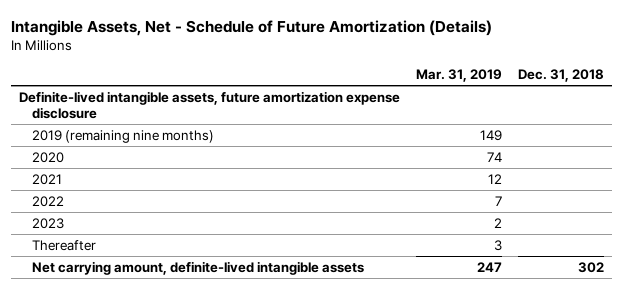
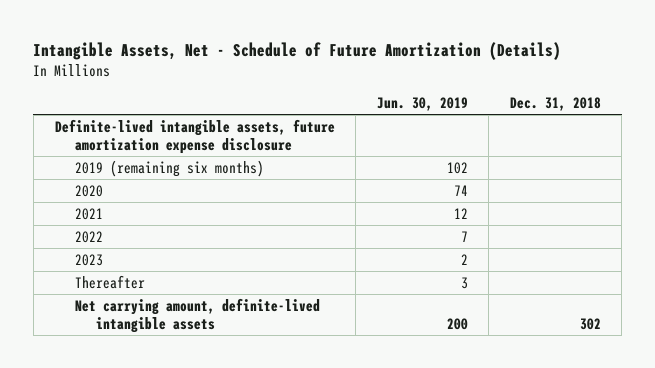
- | Mar. 31, 2019 | Dec. 31, 2018
+ | Jun. 30, 2019 | Dec. 31, 2018
- 2019 (remaining nine months) | 149 |
+ 2019 (remaining six months) | 102 |

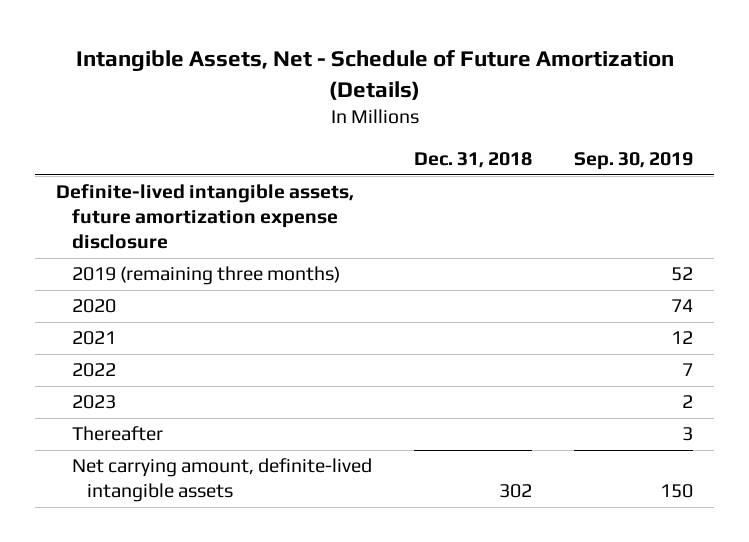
- | Jun. 30, 2019 | Dec. 31, 2018
+ | Dec. 31, 2018 | Sep. 30, 2019
- 2019 (remaining six months) | 102 |
+ 2019 (remaining three months) | | 52

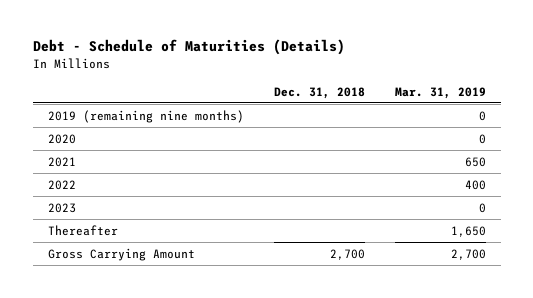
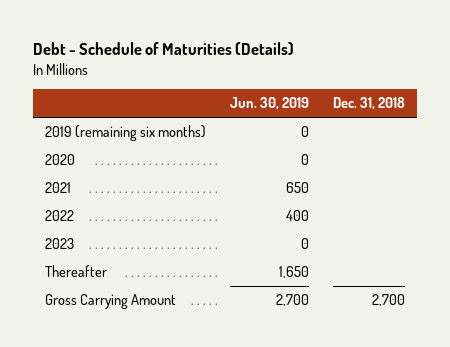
- | Dec. 31, 2018 | Mar. 31, 2019
+ | Jun. 30, 2019 | Dec. 31, 2018
- 2019 (remaining nine months) | | 0
+ 2019 (remaining six months) | 0 |

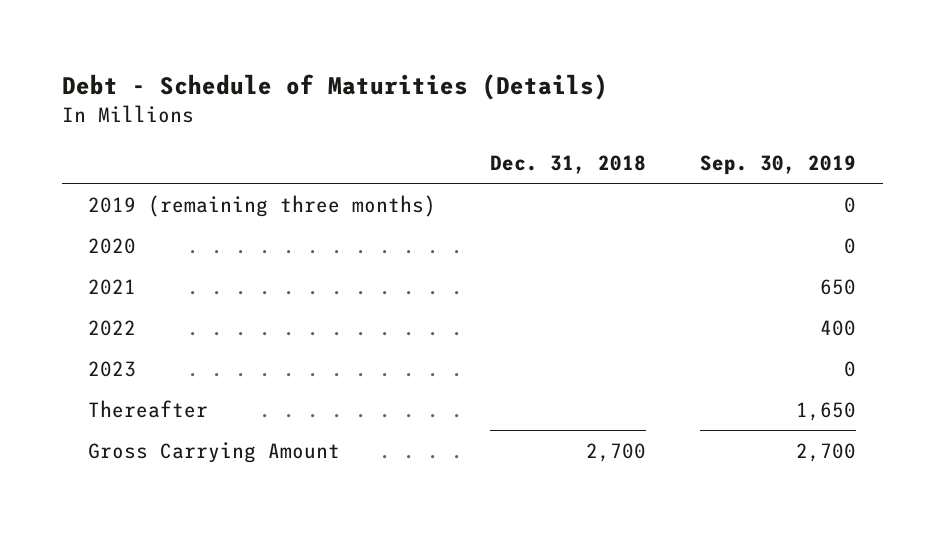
- | Jun. 30, 2019 | Dec. 31, 2018
+ | Dec. 31, 2018 | Sep. 30, 2019
- 2019 (remaining six months) | 0 |
+ 2019 (remaining three months) | | 0

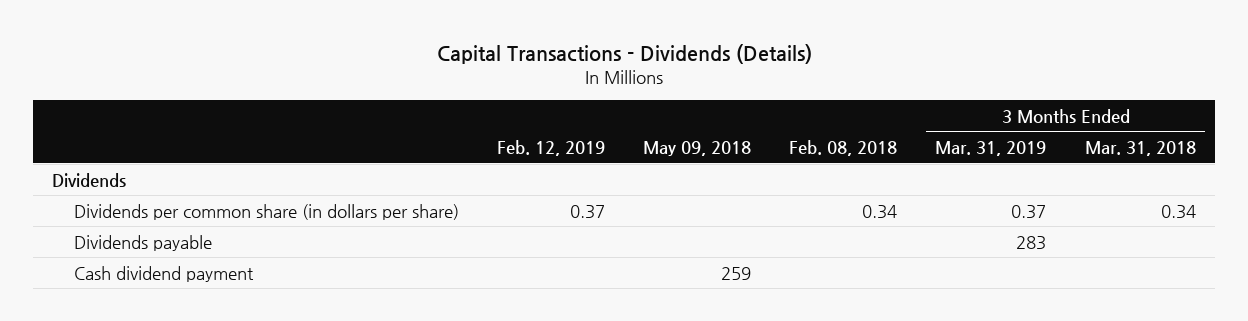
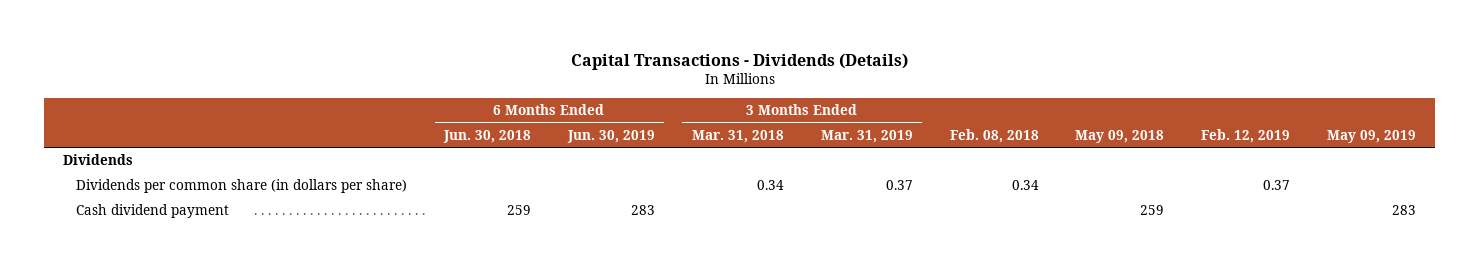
- | Feb. 12, 2019 | May 09, 2018 | Feb. 08, 2018 | 3 Months Ended Mar. 31, 2019 | 3 Months Ended Mar. 31, 2018
+ | 6 Months Ended Jun. 30, 2018 | 6 Months Ended Jun. 30, 2019 | 3 Months Ended Mar. 31, 2018 | 3 Months Ended Mar. 31, 2019 | Feb. 08, 2018 | May 09, 2018 | Feb. 12, 2019 | May 09, 2019
- Dividends payable | | | | 283 |

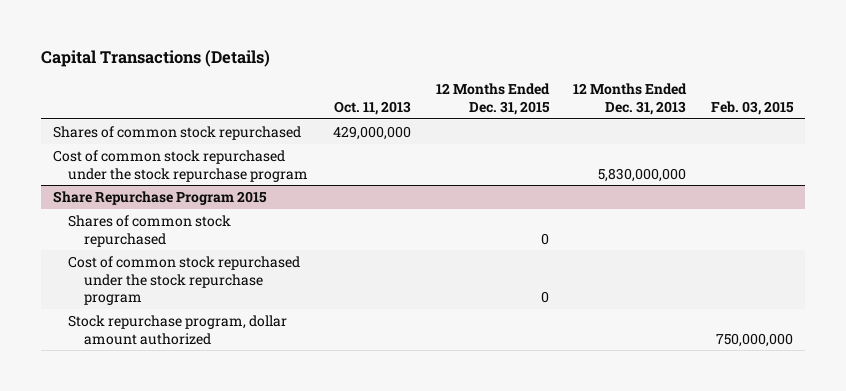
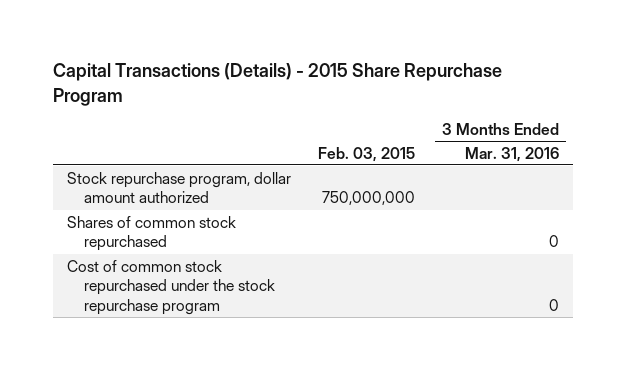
- Capital Transactions (Details)
+ Capital Transactions (Details) - 2015 Share Repurchase Program
- | Oct. 11, 2013 | 12 Months Ended Dec. 31, 2015 | 12 Months Ended Dec. 31, 2013 | Feb. 03, 2015
+ | Feb. 03, 2015 | 3 Months Ended Mar. 31, 2016
+ Stock repurchase program, dollar amount authorized | 750,000,000 |
- Share Repurchase Program 2015
- Shares of common stock repurchased | | 0 | |
- Cost of common stock repurchased under the stock repurchase program | | 0 | |
- Stock repurchase program, dollar amount authorized | | | | 750,000,000

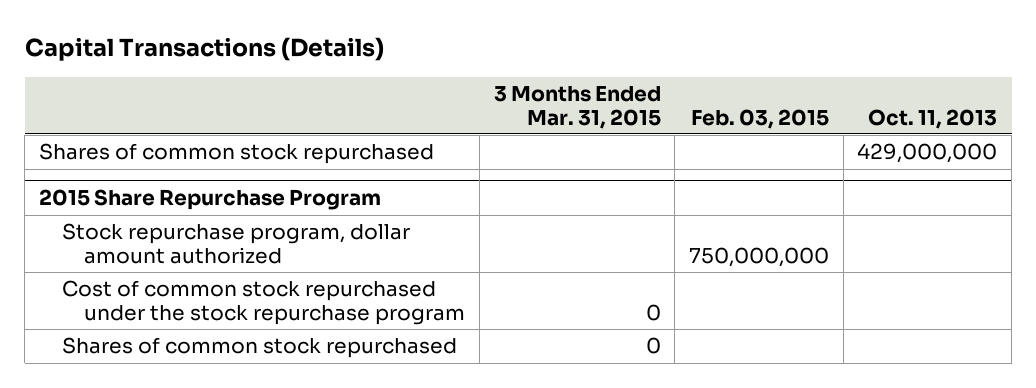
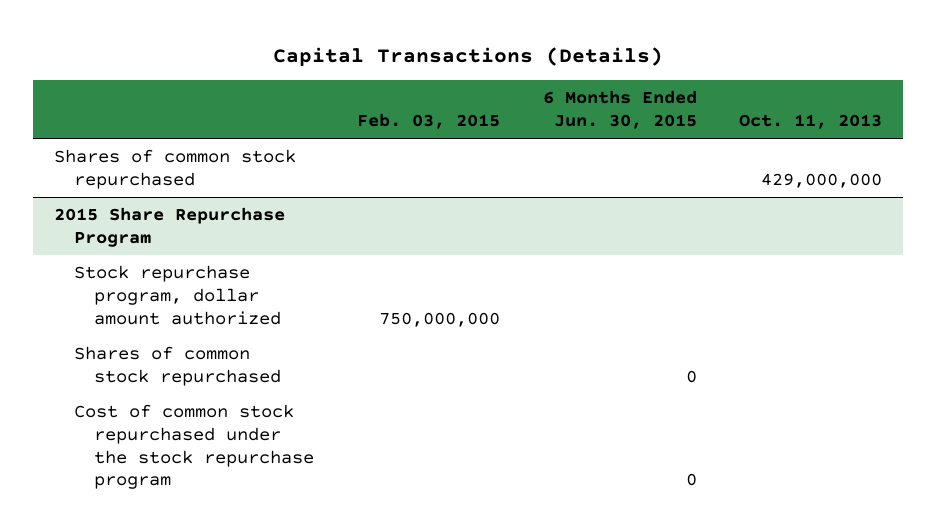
- | 3 Months Ended Mar. 31, 2015 | Feb. 03, 2015 | Oct. 11, 2013
+ | Feb. 03, 2015 | 6 Months Ended Jun. 30, 2015 | Oct. 11, 2013
@ 2015 Share Repurchase Program
moved down: Cost of common stock repurchased under the stock repurchase program | | 0 |

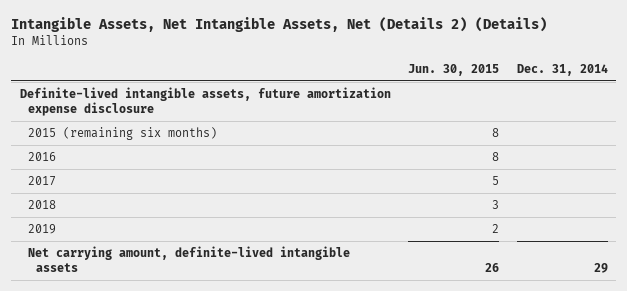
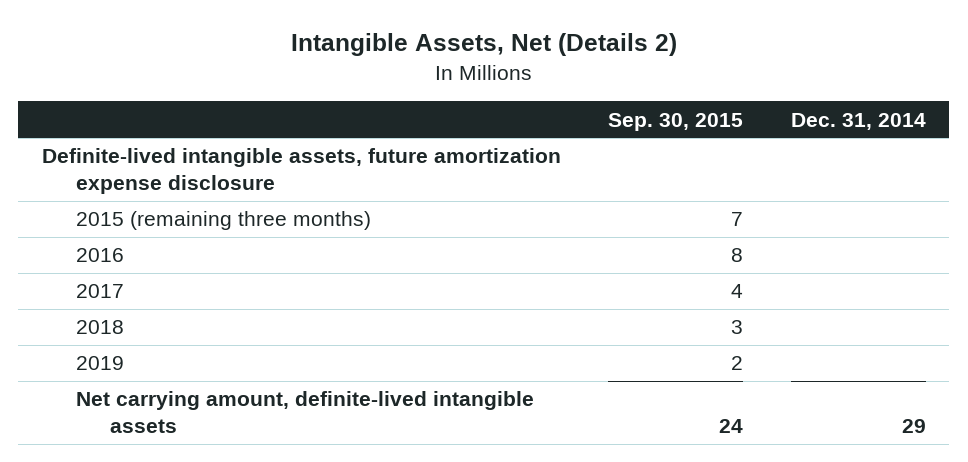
- Intangible Assets, Net Intangible Assets, Net (Details 2) (Details)
+ Intangible Assets, Net (Details 2)
- | Jun. 30, 2015 | Dec. 31, 2014
+ | Sep. 30, 2015 | Dec. 31, 2014
- 2015 (remaining six months) | 8 |
+ 2015 (remaining three months) | 7 |

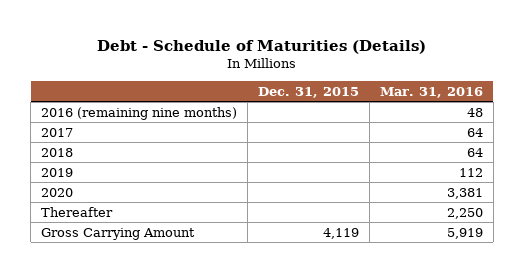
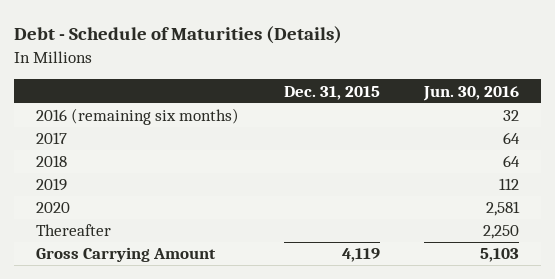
- | Dec. 31, 2015 | Mar. 31, 2016
+ | Dec. 31, 2015 | Jun. 30, 2016
- 2016 (remaining nine months) | | 48
+ 2016 (remaining six months) | | 32

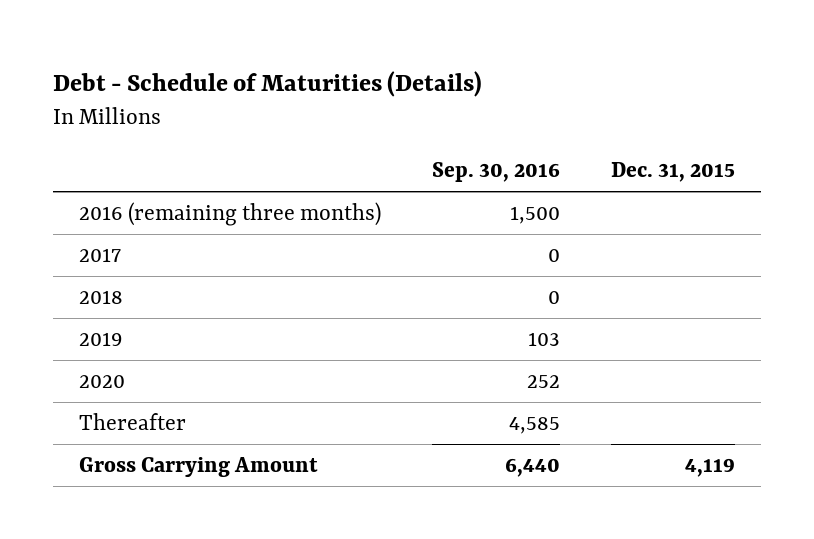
- | Dec. 31, 2015 | Jun. 30, 2016
+ | Sep. 30, 2016 | Dec. 31, 2015
- 2016 (remaining six months) | | 32
+ 2016 (remaining three months) | 1,500 |

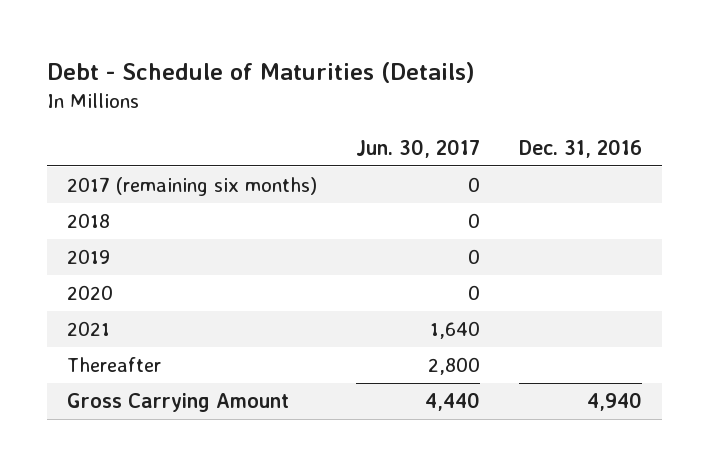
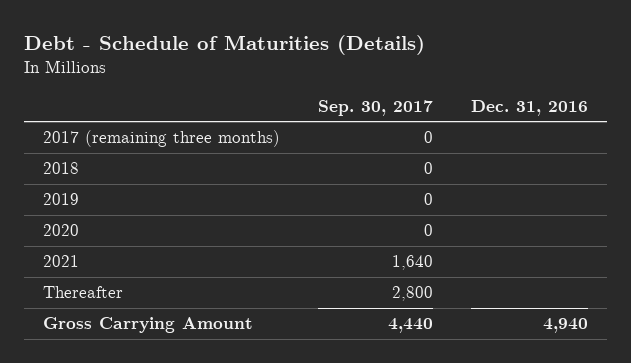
- | Jun. 30, 2017 | Dec. 31, 2016
+ | Sep. 30, 2017 | Dec. 31, 2016
- 2017 (remaining six months) | 0 |
+ 2017 (remaining three months) | 0 |

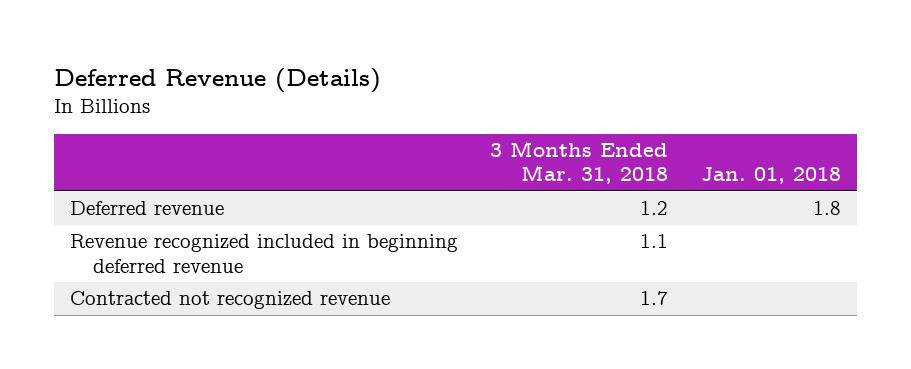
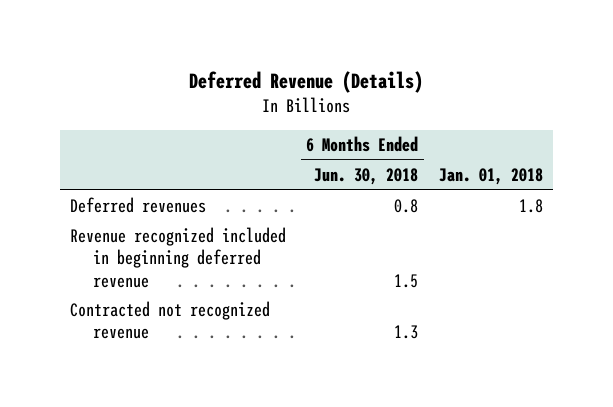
- | 3 Months Ended Mar. 31, 2018 | Jan. 01, 2018
+ | 6 Months Ended Jun. 30, 2018 | Jan. 01, 2018
- Deferred revenue | 1.2 | 1.8
+ Deferred revenues | 0.8 | 1.8

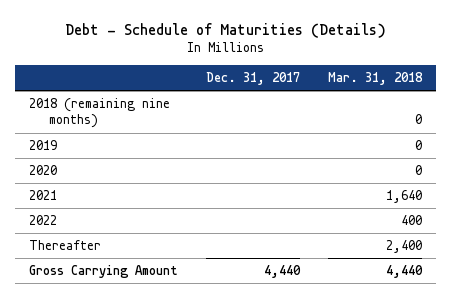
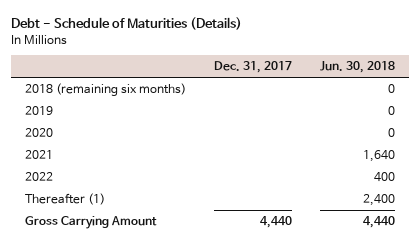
- | Dec. 31, 2017 | Mar. 31, 2018
+ | Dec. 31, 2017 | Jun. 30, 2018
- 2018 (remaining nine months) | | 0
+ 2018 (remaining six months) | | 0
- Thereafter | | 2,400
+ Thereafter (1) | | 2,400

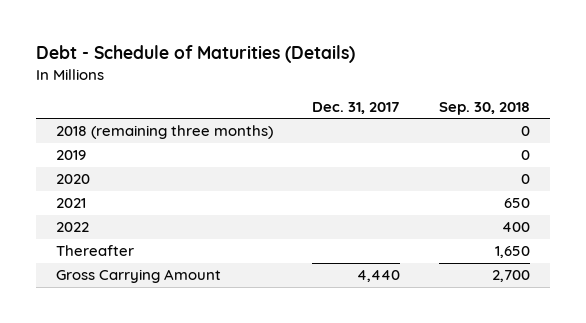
- | Dec. 31, 2017 | Jun. 30, 2018
+ | Dec. 31, 2017 | Sep. 30, 2018
- 2018 (remaining six months) | | 0
+ 2018 (remaining three months) | | 0
- Thereafter (1) | | 2,400
+ Thereafter | | 1,650

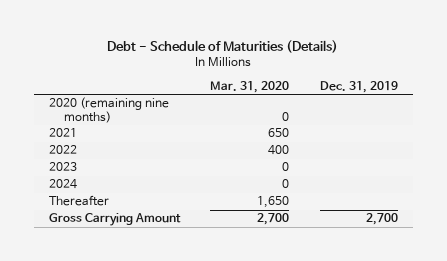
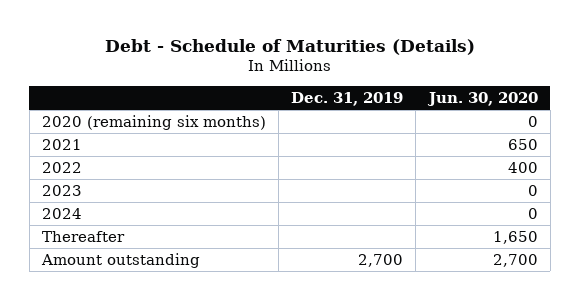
- | Mar. 31, 2020 | Dec. 31, 2019
+ | Dec. 31, 2019 | Jun. 30, 2020
- 2020 (remaining nine months) | 0 |
+ 2020 (remaining six months) | | 0
- Gross Carrying Amount | 2,700 | 2,700
+ Amount outstanding | 2,700 | 2,700

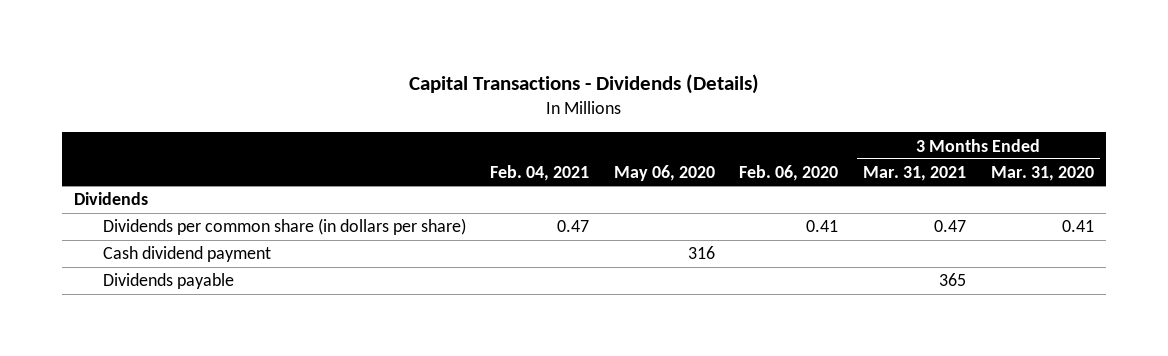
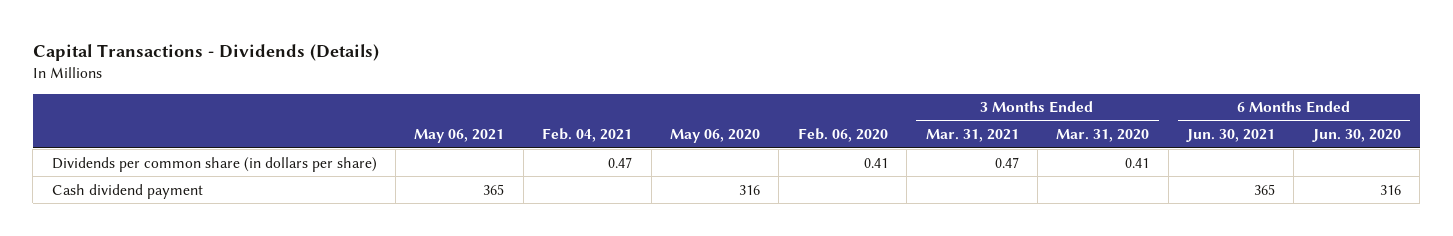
- | Feb. 04, 2021 | May 06, 2020 | Feb. 06, 2020 | 3 Months Ended Mar. 31, 2021 | 3 Months Ended Mar. 31, 2020
+ | May 06, 2021 | Feb. 04, 2021 | May 06, 2020 | Feb. 06, 2020 | 3 Months Ended Mar. 31, 2021 | 3 Months Ended Mar. 31, 2020 | 6 Months Ended Jun. 30, 2021 | 6 Months Ended Jun. 30, 2020
- Dividends
- Dividends payable | | | | 365 |

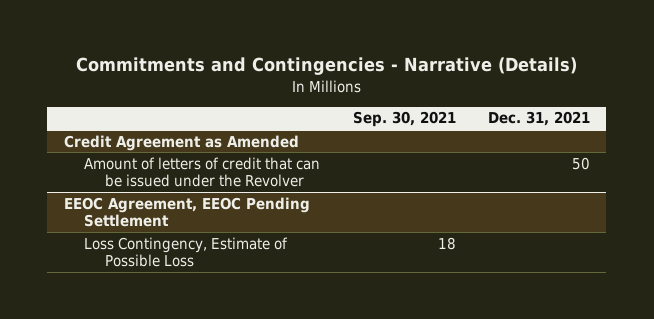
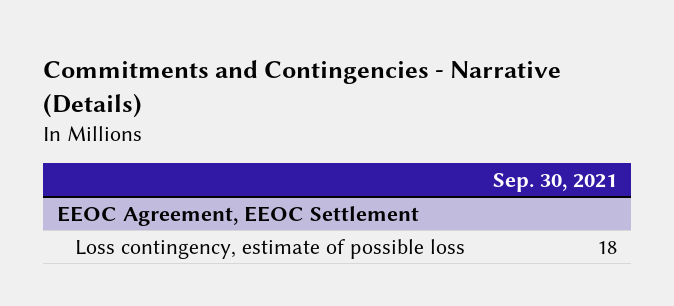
- | Sep. 30, 2021 | Dec. 31, 2021
+ | Sep. 30, 2021
- Credit Agreement as Amended
- Amount of letters of credit that can be issued under the Revolver | | 50
- EEOC Agreement, EEOC Pending Settlement
- Loss Contingency, Estimate of Possible Loss | 18 |
+ EEOC Agreement, EEOC Settlement
+ Loss contingency, estimate of possible loss | 18

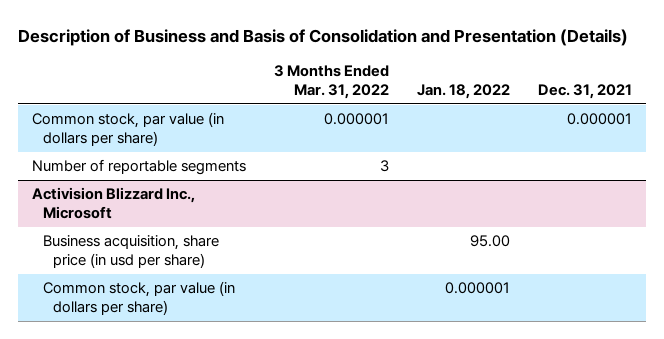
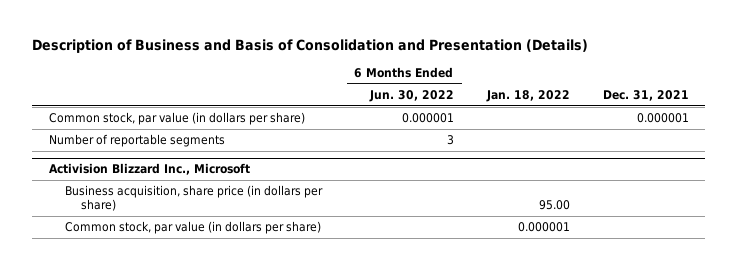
- | 3 Months Ended Mar. 31, 2022 | Jan. 18, 2022 | Dec. 31, 2021
+ | 6 Months Ended Jun. 30, 2022 | Jan. 18, 2022 | Dec. 31, 2021
@ Activision Blizzard Inc., Microsoft
- Business acquisition, share price (in usd per share) | | 95.00 |
+ Business acquisition, share price (in dollars per share) | | 95.00 |

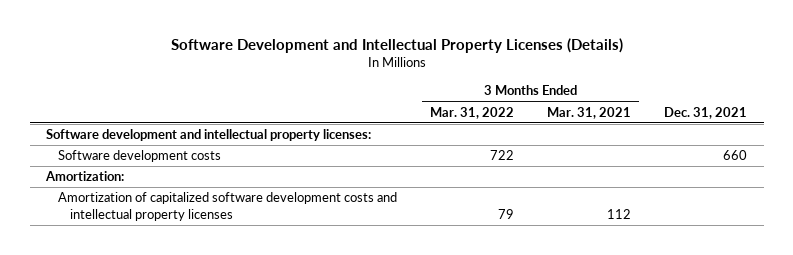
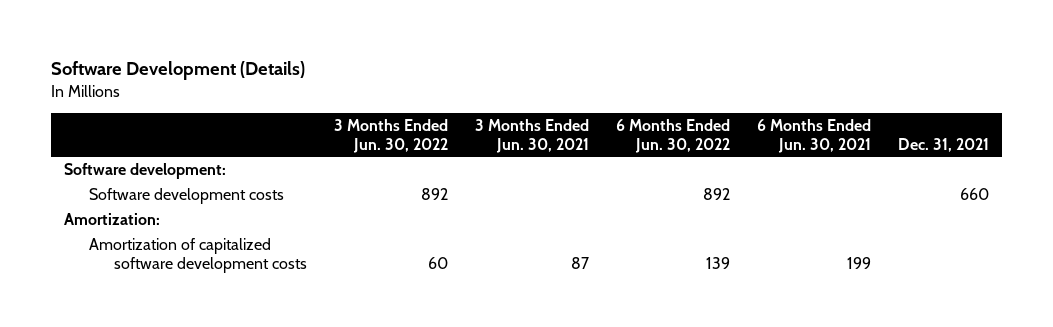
- Software Development and Intellectual Property Licenses (Details)
+ Software Development (Details)
- | 3 Months Ended Mar. 31, 2022 | 3 Months Ended Mar. 31, 2021 | Dec. 31, 2021
+ | 3 Months Ended Jun. 30, 2022 | 3 Months Ended Jun. 30, 2021 | 6 Months Ended Jun. 30, 2022 | 6 Months Ended Jun. 30, 2021 | Dec. 31, 2021
- Software development and intellectual property licenses:
+ Software development:
- Amortization of capitalized software development costs and intellectual property licenses | 79 | 112 |
+ Amortization of capitalized software development costs | 60 | 87 | 139 | 199 |

